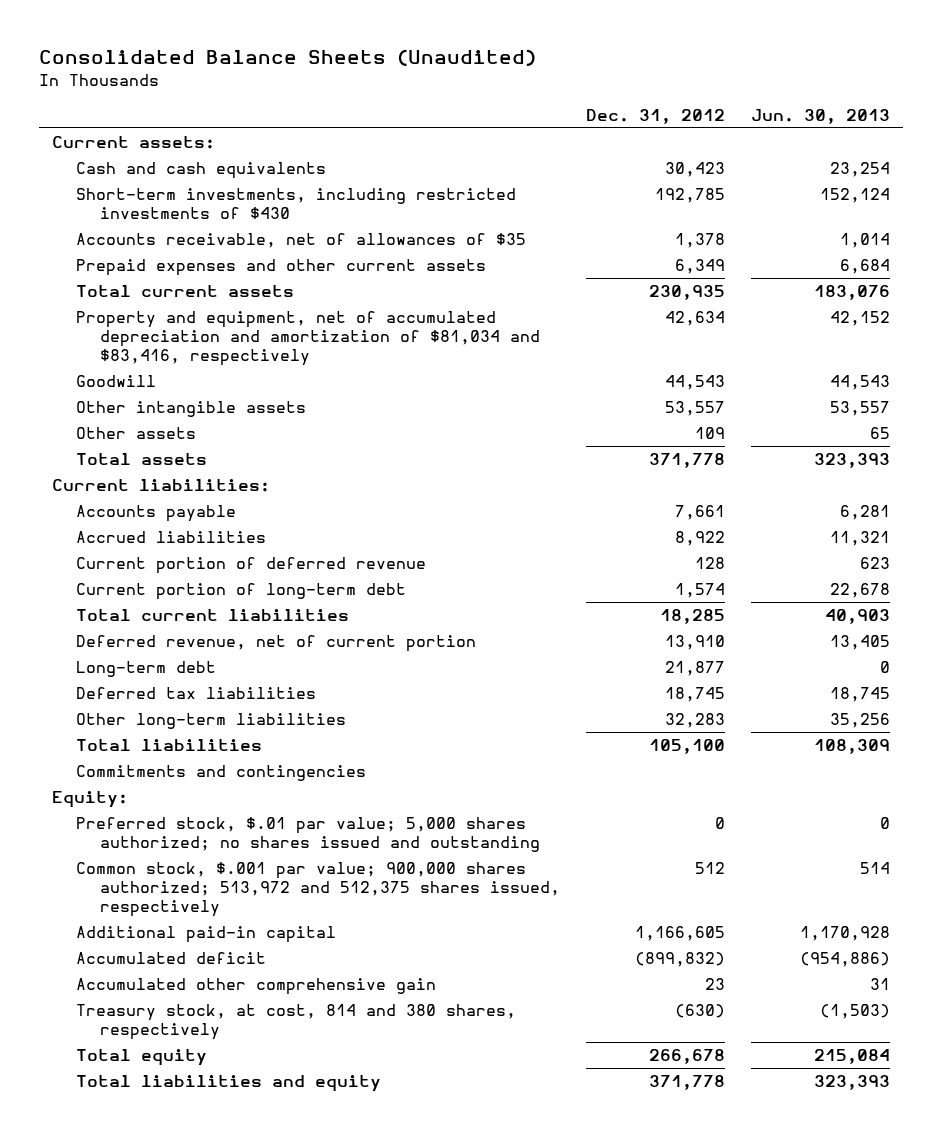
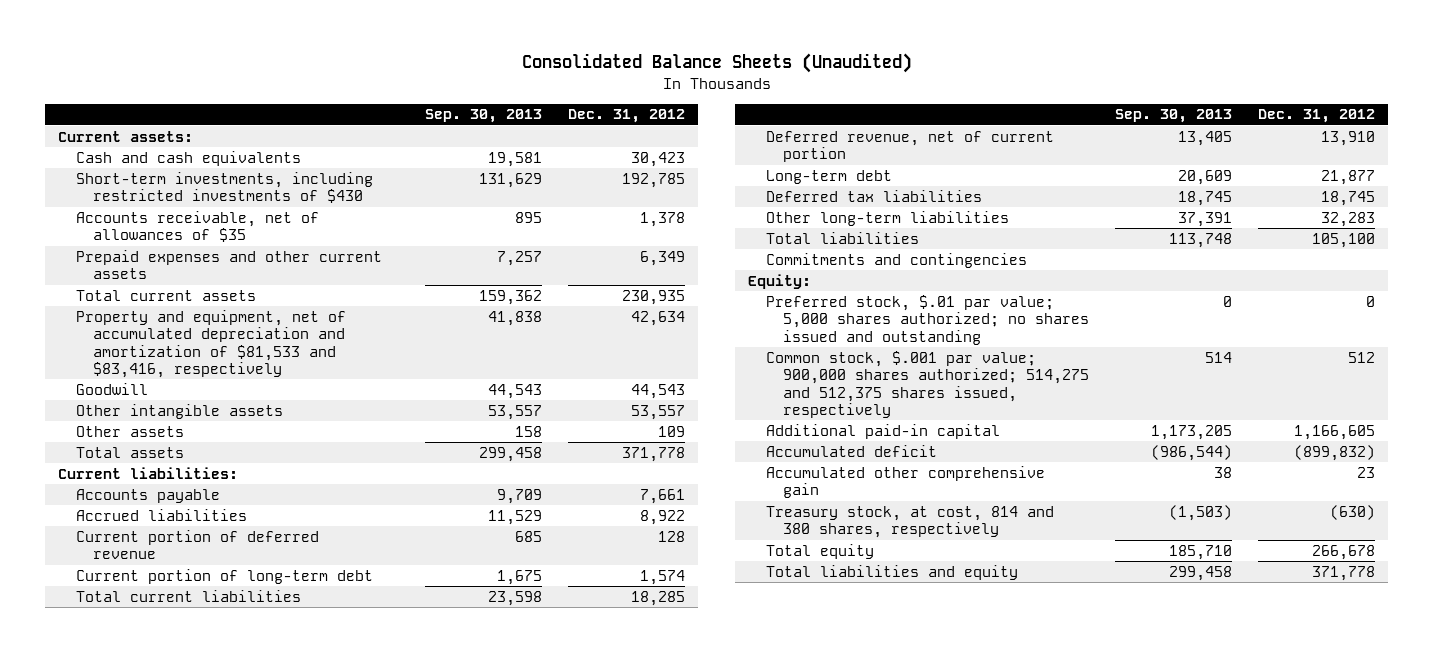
- | Dec. 31, 2012 | Jun. 30, 2013
+ | Sep. 30, 2013 | Dec. 31, 2012
- Property and equipment, net of accumulated depreciation and amortization of $81,034 and $83,416, respectively | 42,634 | 42,152
+ Property and equipment, net of accumulated depreciation and amortization of $81,533 and $83,416, respectively | 41,838 | 42,634
- Common stock, $.001 par value; 900,000 shares authorized; 513,972 and 512,375 shares issued, respectively | 512 | 514
+ Common stock, $.001 par value; 900,000 shares authorized; 514,275 and 512,375 shares issued, respectively | 514 | 512

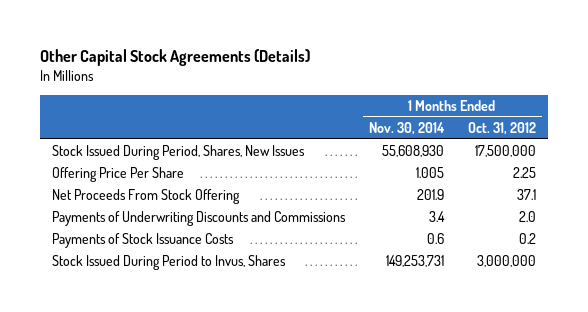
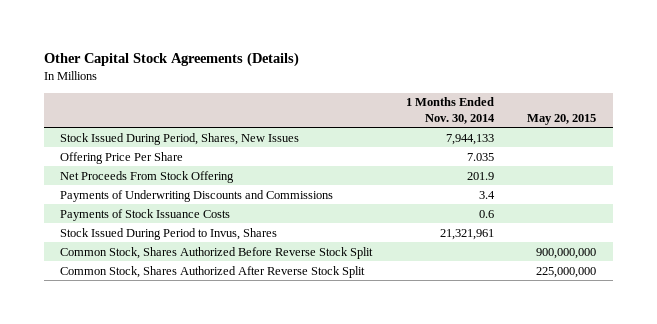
- | 1 Months Ended Nov. 30, 2014 | 1 Months Ended Oct. 31, 2012
+ | 1 Months Ended Nov. 30, 2014 | May 20, 2015
- Stock Issued During Period, Shares, New Issues | 55,608,930 | 17,500,000
- Offering Price Per Share | 1.005 | 2.25
+ Stock Issued During Period, Shares, New Issues | 7,944,133 |
+ Offering Price Per Share | 7.035 |
- Stock Issued During Period to Invus, Shares | 149,253,731 | 3,000,000
+ Stock Issued During Period to Invus, Shares | 21,321,961 |
+ Common Stock, Shares Authorized Before Reverse Stock Split | | 900,000,000
+ Common Stock, Shares Authorized After Reverse Stock Split | | 225,000,000

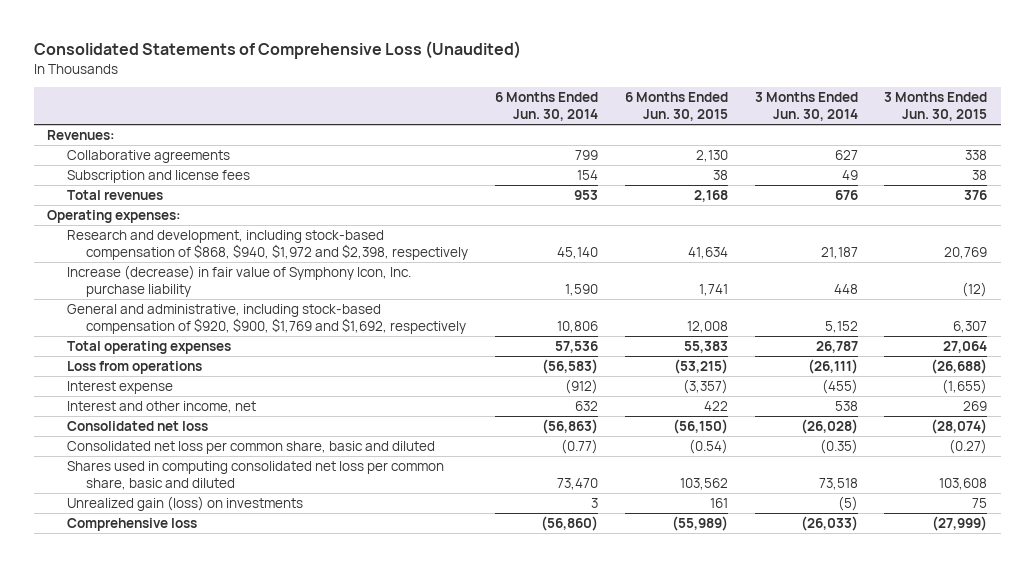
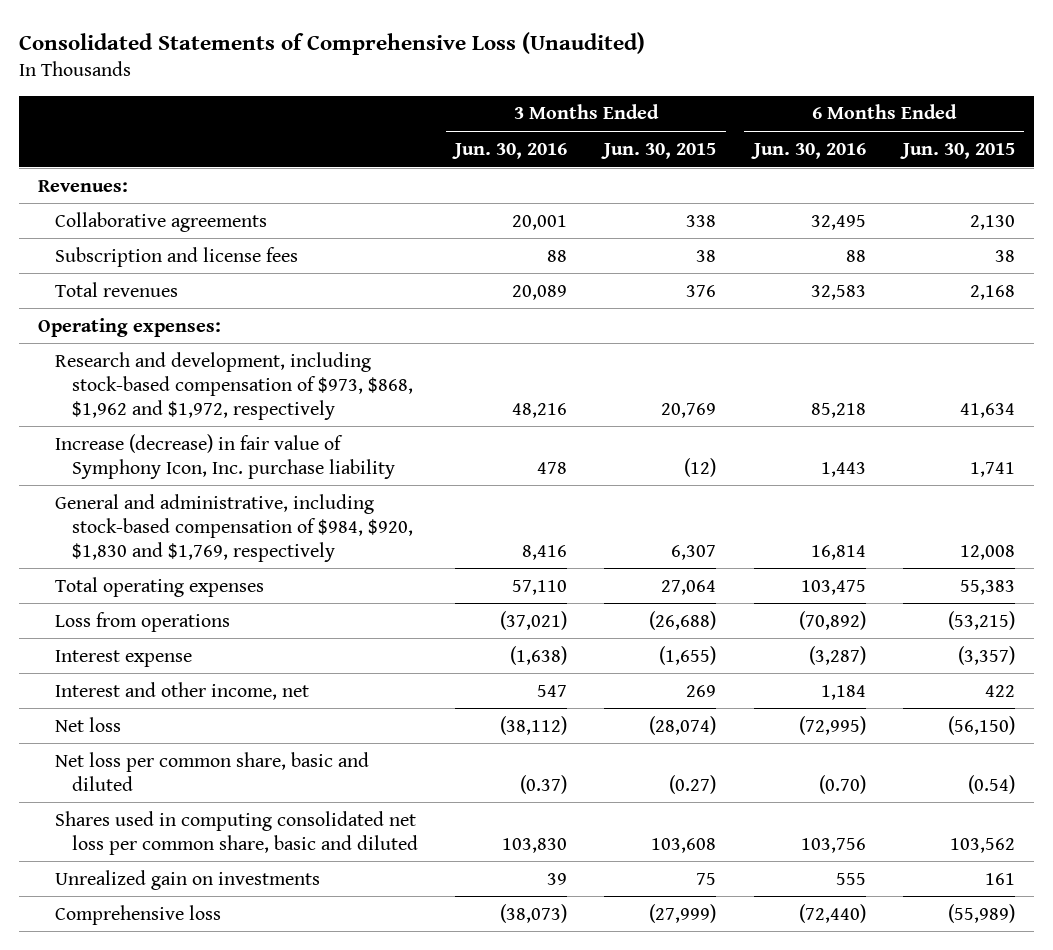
- | 6 Months Ended Jun. 30, 2014 | 6 Months Ended Jun. 30, 2015 | 3 Months Ended Jun. 30, 2014 | 3 Months Ended Jun. 30, 2015
+ | 3 Months Ended Jun. 30, 2016 | 3 Months Ended Jun. 30, 2015 | 6 Months Ended Jun. 30, 2016 | 6 Months Ended Jun. 30, 2015
- Research and development, including stock-based compensation of $868, $940, $1,972 and $2,398, respectively | 45,140 | 41,634 | 21,187 | 20,769
+ Research and development, including stock-based compensation of $973, $868, $1,962 and $1,972, respectively | 48,216 | 20,769 | 85,218 | 41,634
- General and administrative, including stock-based compensation of $920, $900, $1,769 and $1,692, respectively | 10,806 | 12,008 | 5,152 | 6,307
+ General and administrative, including stock-based compensation of $984, $920, $1,830 and $1,769, respectively | 8,416 | 6,307 | 16,814 | 12,008
- Consolidated net loss | (56,863) | (56,150) | (26,028) | (28,074)
- Consolidated net loss per common share, basic and diluted | (0.77) | (0.54) | (0.35) | (0.27)
+ Net loss | (38,112) | (28,074) | (72,995) | (56,150)
+ Net loss per common share, basic and diluted | (0.37) | (0.27) | (0.70) | (0.54)
- Unrealized gain (loss) on investments | 3 | 161 | (5) | 75
+ Unrealized gain on investments | 39 | 75 | 555 | 161

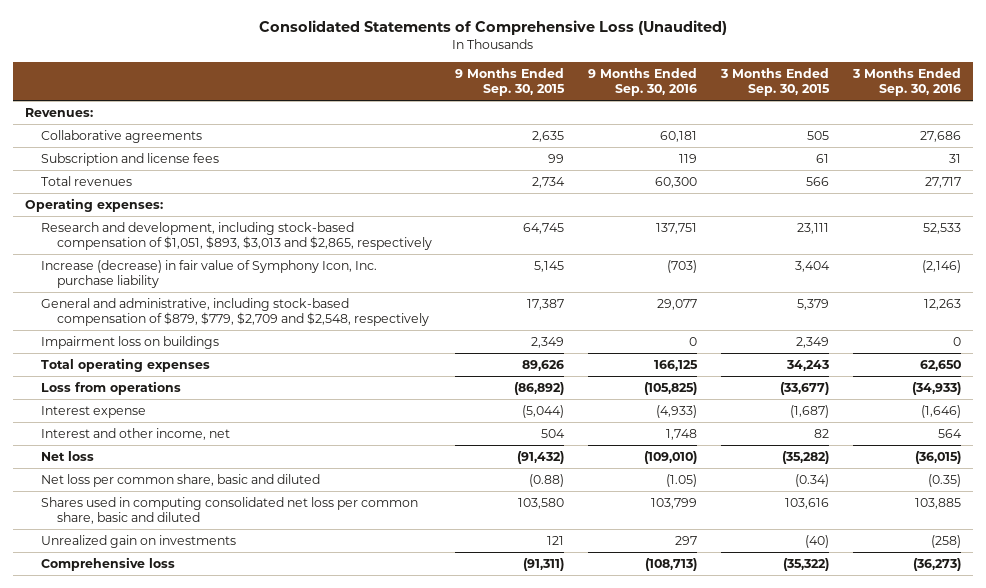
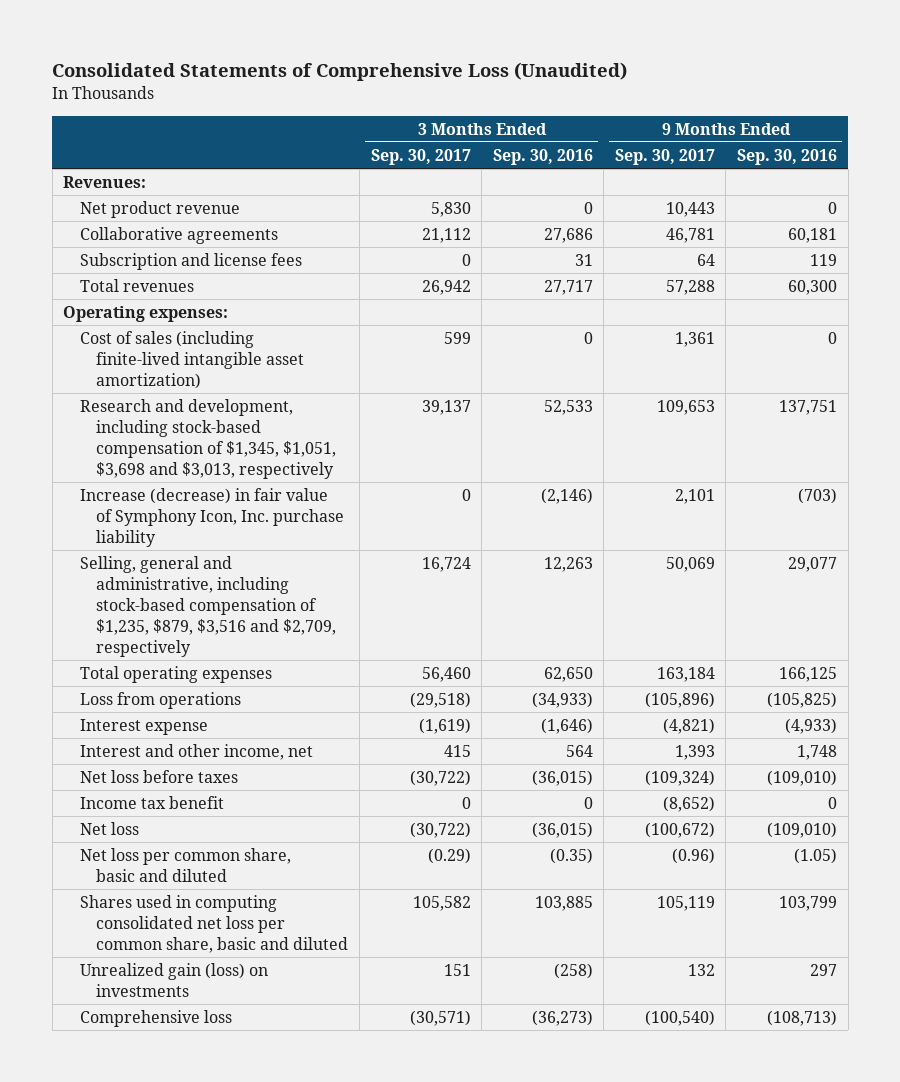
- | 9 Months Ended Sep. 30, 2015 | 9 Months Ended Sep. 30, 2016 | 3 Months Ended Sep. 30, 2015 | 3 Months Ended Sep. 30, 2016
+ | 3 Months Ended Sep. 30, 2017 | 3 Months Ended Sep. 30, 2016 | 9 Months Ended Sep. 30, 2017 | 9 Months Ended Sep. 30, 2016
+ Net product revenue | 5,830 | 0 | 10,443 | 0
- Research and development, including stock-based compensation of $1,051, $893, $3,013 and $2,865, respectively | 64,745 | 137,751 | 23,111 | 52,533
+ Cost of sales (including finite-lived intangible asset amortization) | 599 | 0 | 1,361 | 0
+ Research and development, including stock-based compensation of $1,345, $1,051, $3,698 and $3,013, respectively | 39,137 | 52,533 | 109,653 | 137,751
- General and administrative, including stock-based compensation of $879, $779, $2,709 and $2,548, respectively | 17,387 | 29,077 | 5,379 | 12,263
- Impairment loss on buildings | 2,349 | 0 | 2,349 | 0
+ Selling, general and administrative, including stock-based compensation of $1,235, $879, $3,516 and $2,709, respectively | 16,724 | 12,263 | 50,069 | 29,077
+ Net loss before taxes | (30,722) | (36,015) | (109,324) | (109,010)
+ Income tax benefit | 0 | 0 | (8,652) | 0
- Unrealized gain on investments | 121 | 297 | (40) | (258)
+ Unrealized gain (loss) on investments | 151 | (258) | 132 | 297

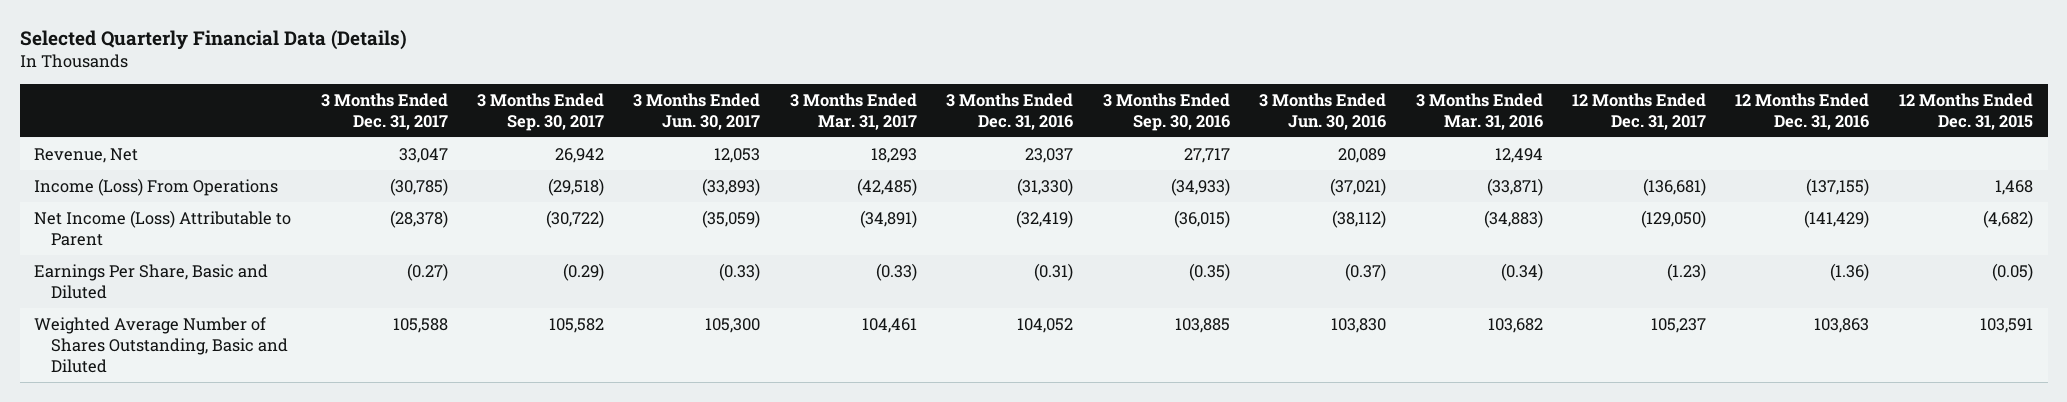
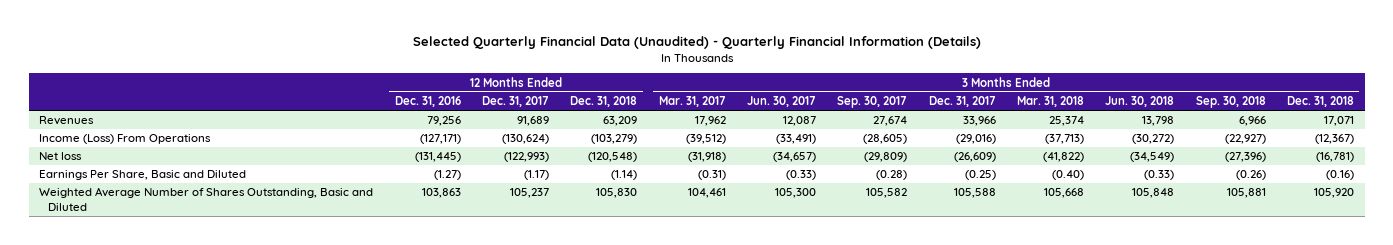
- Selected Quarterly Financial Data (Details)
+ Selected Quarterly Financial Data (Unaudited) - Quarterly Financial Information (Details)
- | 3 Months Ended Dec. 31, 2017 | 3 Months Ended Sep. 30, 2017 | 3 Months Ended Jun. 30, 2017 | 3 Months Ended Mar. 31, 2017 | 3 Months Ended Dec. 31, 2016 | 3 Months Ended Sep. 30, 2016 | 3 Months Ended Jun. 30, 2016 | 3 Months Ended Mar. 31, 2016 | 12 Months Ended Dec. 31, 2017 | 12 Months Ended Dec. 31, 2016 | 12 Months Ended Dec. 31, 2015
+ | 12 Months Ended Dec. 31, 2016 | 12 Months Ended Dec. 31, 2017 | 12 Months Ended Dec. 31, 2018 | 3 Months Ended Mar. 31, 2017 | 3 Months Ended Jun. 30, 2017 | 3 Months Ended Sep. 30, 2017 | 3 Months Ended Dec. 31, 2017 | 3 Months Ended Mar. 31, 2018 | 3 Months Ended Jun. 30, 2018 | 3 Months Ended Sep. 30, 2018 | 3 Months Ended Dec. 31, 2018
- Revenue, Net | 33,047 | 26,942 | 12,053 | 18,293 | 23,037 | 27,717 | 20,089 | 12,494 | | |
- Income (Loss) From Operations | (30,785) | (29,518) | (33,893) | (42,485) | (31,330) | (34,933) | (37,021) | (33,871) | (136,681) | (137,155) | 1,468
- Net Income (Loss) Attributable to Parent | (28,378) | (30,722) | (35,059) | (34,891) | (32,419) | (36,015) | (38,112) | (34,883) | (129,050) | (141,429) | (4,682)
- Earnings Per Share, Basic and Diluted | (0.27) | (0.29) | (0.33) | (0.33) | (0.31) | (0.35) | (0.37) | (0.34) | (1.23) | (1.36) | (0.05)
+ Revenues | 79,256 | 91,689 | 63,209 | 17,962 | 12,087 | 27,674 | 33,966 | 25,374 | 13,798 | 6,966 | 17,071
+ Income (Loss) From Operations | (127,171) | (130,624) | (103,279) | (39,512) | (33,491) | (28,605) | (29,016) | (37,713) | (30,272) | (22,927) | (12,367)
+ Net loss | (131,445) | (122,993) | (120,548) | (31,918) | (34,657) | (29,809) | (26,609) | (41,822) | (34,549) | (27,396) | (16,781)
+ Earnings Per Share, Basic and Diluted | (1.27) | (1.17) | (1.14) | (0.31) | (0.33) | (0.28) | (0.25) | (0.40) | (0.33) | (0.26) | (0.16)

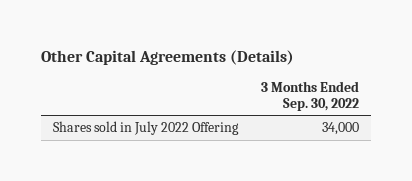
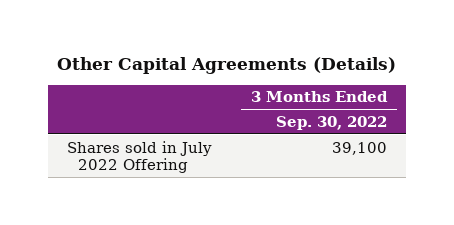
- Shares sold in July 2022 Offering | 34,000
+ Shares sold in July 2022 Offering | 39,100

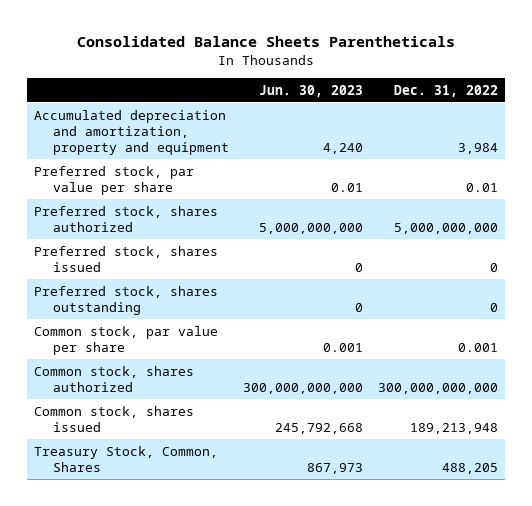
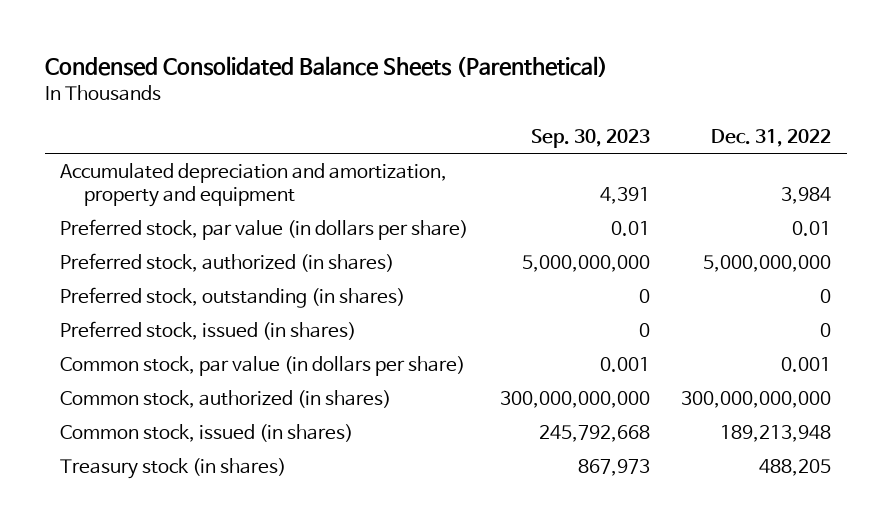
- Consolidated Balance Sheets Parentheticals
+ Condensed Consolidated Balance Sheets (Parenthetical)
- | Jun. 30, 2023 | Dec. 31, 2022
+ | Sep. 30, 2023 | Dec. 31, 2022
- Preferred stock, par value per share | 0.01 | 0.01
- Preferred stock, shares authorized | 5,000,000,000 | 5,000,000,000
- Preferred stock, shares issued | 0 | 0
- Preferred stock, shares outstanding | 0 | 0
- Common stock, par value per share | 0.001 | 0.001
- Common stock, shares authorized | 300,000,000,000 | 300,000,000,000
- Common stock, shares issued | 245,792,668 | 189,213,948
- Treasury Stock, Common, Shares | 867,973 | 488,205
+ Preferred stock, par value (in dollars per share) | 0.01 | 0.01
+ Preferred stock, authorized (in shares) | 5,000,000,000 | 5,000,000,000
+ Preferred stock, outstanding (in shares) | 0 | 0
+ Preferred stock, issued (in shares) | 0 | 0
+ Common stock, par value (in dollars per share) | 0.001 | 0.001
+ Common stock, authorized (in shares) | 300,000,000,000 | 300,000,000,000
+ Common stock, issued (in shares) | 245,792,668 | 189,213,948
+ Treasury stock (in shares) | 867,973 | 488,205

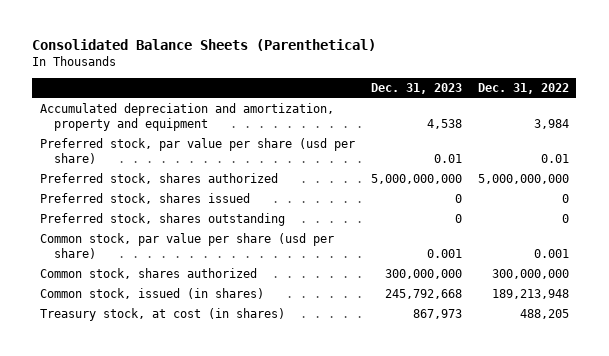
- Condensed Consolidated Balance Sheets (Parenthetical)
+ Consolidated Balance Sheets (Parenthetical)
- | Sep. 30, 2023 | Dec. 31, 2022
+ | Dec. 31, 2023 | Dec. 31, 2022
- Preferred stock, par value (in dollars per share) | 0.01 | 0.01
- Preferred stock, authorized (in shares) | 5,000,000,000 | 5,000,000,000
- Preferred stock, outstanding (in shares) | 0 | 0
- Preferred stock, issued (in shares) | 0 | 0
- Common stock, par value (in dollars per share) | 0.001 | 0.001
- Common stock, authorized (in shares) | 300,000,000,000 | 300,000,000,000
+ Preferred stock, par value per share (usd per share) | 0.01 | 0.01
+ Preferred stock, shares authorized | 5,000,000,000 | 5,000,000,000
+ Preferred stock, shares issued | 0 | 0
+ Preferred stock, shares outstanding | 0 | 0
+ Common stock, par value per share (usd per share) | 0.001 | 0.001
+ Common stock, shares authorized | 300,000,000 | 300,000,000
- Treasury stock (in shares) | 867,973 | 488,205
+ Treasury stock, at cost (in shares) | 867,973 | 488,205

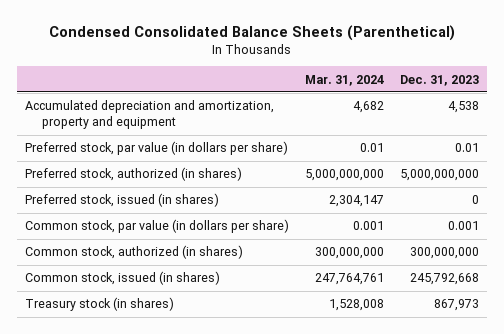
- Consolidated Balance Sheets (Parenthetical)
+ Condensed Consolidated Balance Sheets (Parenthetical)
- | Dec. 31, 2023 | Dec. 31, 2022
+ | Mar. 31, 2024 | Dec. 31, 2023
- Preferred stock, par value per share (usd per share) | 0.01 | 0.01
- Preferred stock, shares authorized | 5,000,000,000 | 5,000,000,000
- Preferred stock, shares issued | 0 | 0
- Preferred stock, shares outstanding | 0 | 0
- Common stock, par value per share (usd per share) | 0.001 | 0.001
- Common stock, shares authorized | 300,000,000 | 300,000,000
+ Preferred stock, par value (in dollars per share) | 0.01 | 0.01
+ Preferred stock, authorized (in shares) | 5,000,000,000 | 5,000,000,000
+ Preferred stock, issued (in shares) | 2,304,147 | 0
+ Common stock, par value (in dollars per share) | 0.001 | 0.001
+ Common stock, authorized (in shares) | 300,000,000 | 300,000,000
- Treasury stock, at cost (in shares) | 867,973 | 488,205
+ Treasury stock (in shares) | 1,528,008 | 867,973

